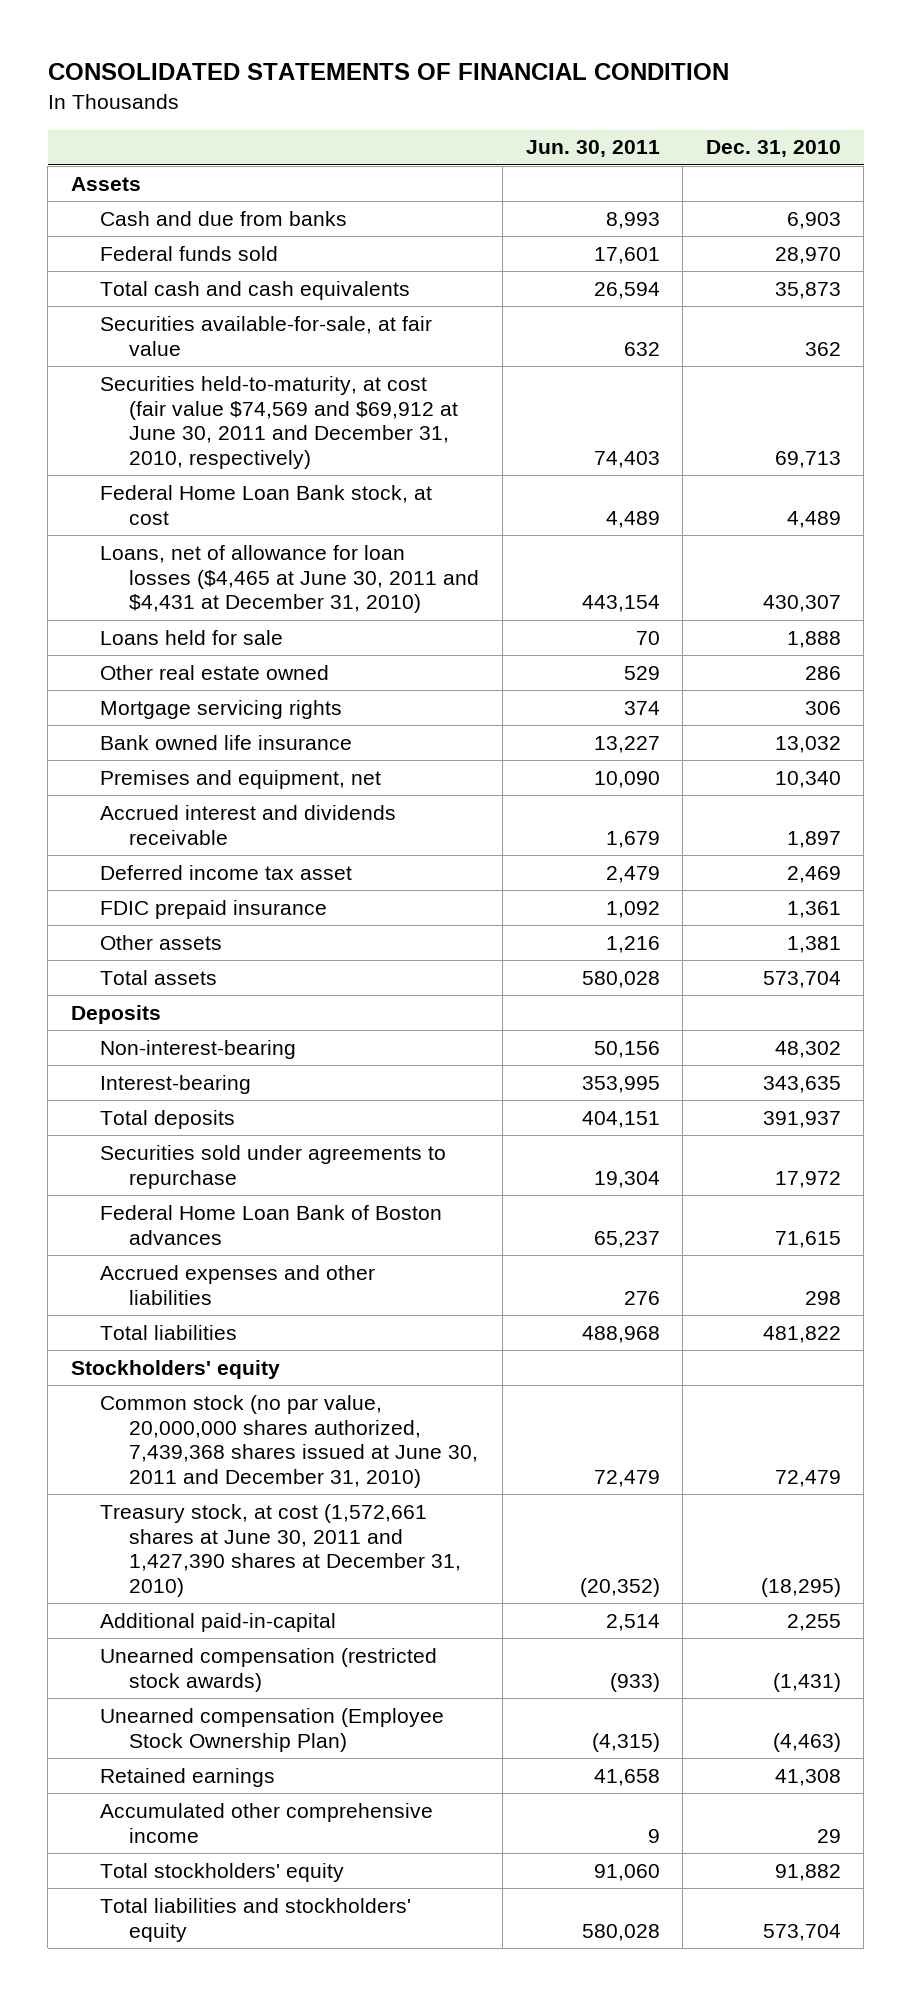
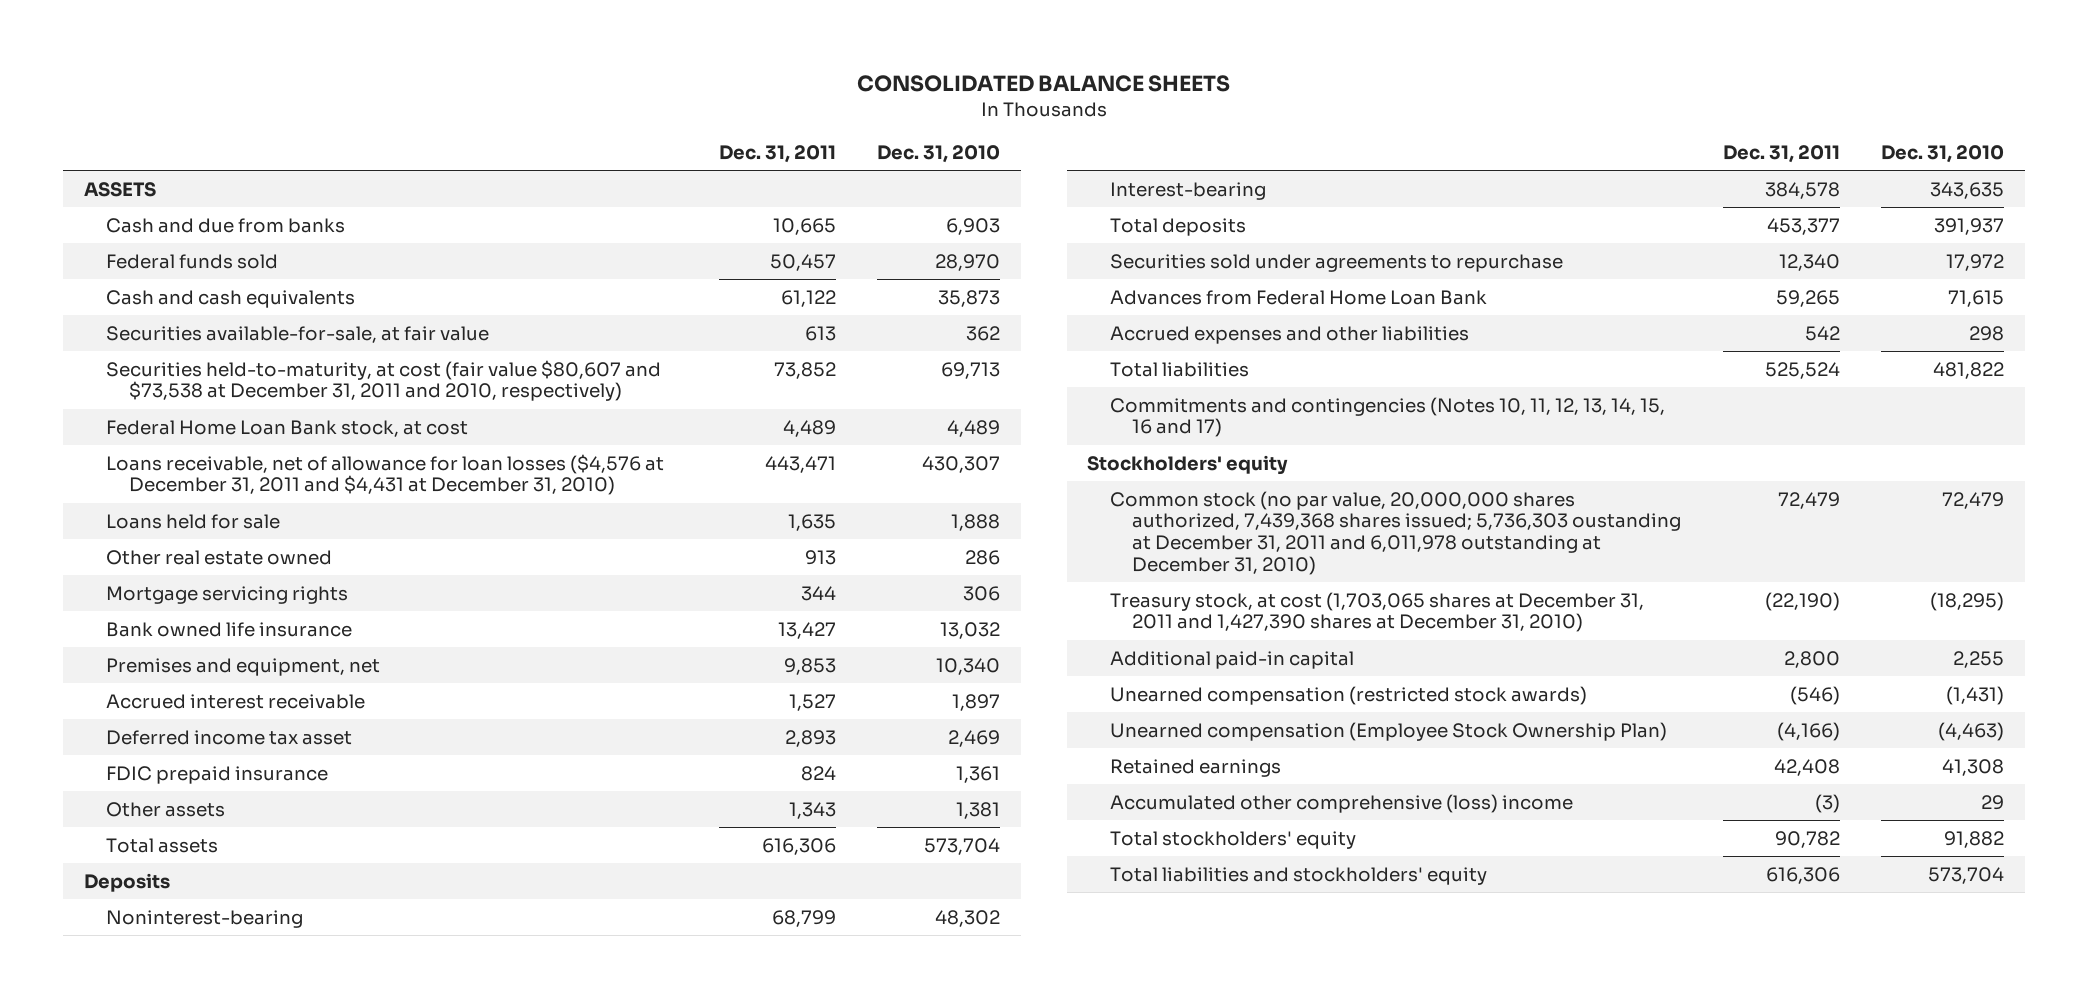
- CONSOLIDATED STATEMENTS OF FINANCIAL CONDITION
+ CONSOLIDATED BALANCE SHEETS
- | Jun. 30, 2011 | Dec. 31, 2010
+ | Dec. 31, 2011 | Dec. 31, 2010
- Assets
+ ASSETS
- Total cash and cash equivalents | 26,594 | 35,873
+ Cash and cash equivalents | 61,122 | 35,873
- Securities held-to-maturity, at cost (fair value $74,569 and $69,912 at June 30, 2011 and December 31, 2010, respectively) | 74,403 | 69,713
+ Securities held-to-maturity, at cost (fair value $80,607 and $73,538 at December 31, 2011 and 2010, respectively) | 73,852 | 69,713
- Loans, net of allowance for loan losses ($4,465 at June 30, 2011 and $4,431 at December 31, 2010) | 443,154 | 430,307
+ Loans receivable, net of allowance for loan losses ($4,576 at December 31, 2011 and $4,431 at December 31, 2010) | 443,471 | 430,307
- Accrued interest and dividends receivable | 1,679 | 1,897
+ Accrued interest receivable | 1,527 | 1,897
- Non-interest-bearing | 50,156 | 48,302
+ Noninterest-bearing | 68,799 | 48,302
- Federal Home Loan Bank of Boston advances | 65,237 | 71,615
+ Advances from Federal Home Loan Bank | 59,265 | 71,615
+ Commitments and contingencies (Notes 10, 11, 12, 13, 14, 15, 16 and 17)
- Common stock (no par value, 20,000,000 shares authorized, 7,439,368 shares issued at June 30, 2011 and December 31, 2010) | 72,479 | 72,479
- Treasury stock, at cost (1,572,661 shares at June 30, 2011 and 1,427,390 shares at December 31, 2010) | (20,352) | (18,295)
- Additional paid-in-capital | 2,514 | 2,255
+ Common stock (no par value, 20,000,000 shares authorized, 7,439,368 shares issued; 5,736,303 oustanding at December 31, 2011 and 6,011,978 outstanding at December 31, 2010) | 72,479 | 72,479
+ Treasury stock, at cost (1,703,065 shares at December 31, 2011 and 1,427,390 shares at December 31, 2010) | (22,190) | (18,295)
+ Additional paid-in capital | 2,800 | 2,255
- Accumulated other comprehensive income | 9 | 29
+ Accumulated other comprehensive (loss) income | (3) | 29

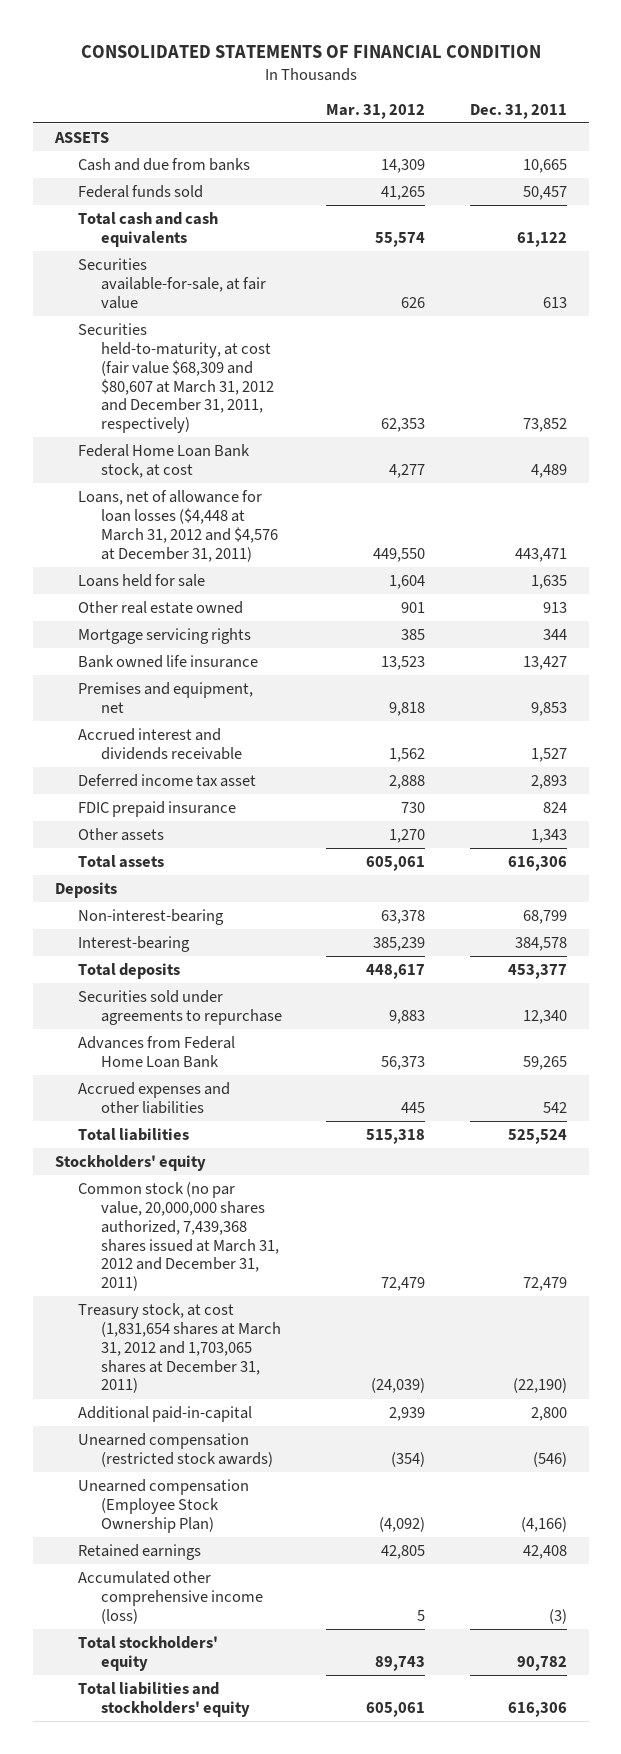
- CONSOLIDATED BALANCE SHEETS
+ CONSOLIDATED STATEMENTS OF FINANCIAL CONDITION
- | Dec. 31, 2011 | Dec. 31, 2010
+ | Mar. 31, 2012 | Dec. 31, 2011
- Cash and cash equivalents | 61,122 | 35,873
+ Total cash and cash equivalents | 55,574 | 61,122
- Securities held-to-maturity, at cost (fair value $80,607 and $73,538 at December 31, 2011 and 2010, respectively) | 73,852 | 69,713
+ Securities held-to-maturity, at cost (fair value $68,309 and $80,607 at March 31, 2012 and December 31, 2011, respectively) | 62,353 | 73,852
- Loans receivable, net of allowance for loan losses ($4,576 at December 31, 2011 and $4,431 at December 31, 2010) | 443,471 | 430,307
+ Loans, net of allowance for loan losses ($4,448 at March 31, 2012 and $4,576 at December 31, 2011) | 449,550 | 443,471
- Accrued interest receivable | 1,527 | 1,897
+ Accrued interest and dividends receivable | 1,562 | 1,527
- Noninterest-bearing | 68,799 | 48,302
+ Non-interest-bearing | 63,378 | 68,799
- Commitments and contingencies (Notes 10, 11, 12, 13, 14, 15, 16 and 17)
- Common stock (no par value, 20,000,000 shares authorized, 7,439,368 shares issued; 5,736,303 oustanding at December 31, 2011 and 6,011,978 outstanding at December 31, 2010) | 72,479 | 72,479
- Treasury stock, at cost (1,703,065 shares at December 31, 2011 and 1,427,390 shares at December 31, 2010) | (22,190) | (18,295)
- Additional paid-in capital | 2,800 | 2,255
+ Common stock (no par value, 20,000,000 shares authorized, 7,439,368 shares issued at March 31, 2012 and December 31, 2011) | 72,479 | 72,479
+ Treasury stock, at cost (1,831,654 shares at March 31, 2012 and 1,703,065 shares at December 31, 2011) | (24,039) | (22,190)
+ Additional paid-in-capital | 2,939 | 2,800
- Accumulated other comprehensive (loss) income | (3) | 29
+ Accumulated other comprehensive income (loss) | 5 | (3)

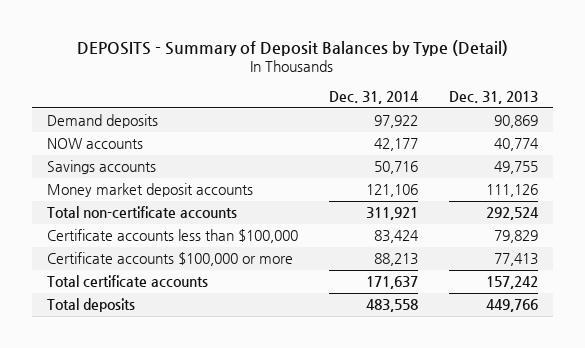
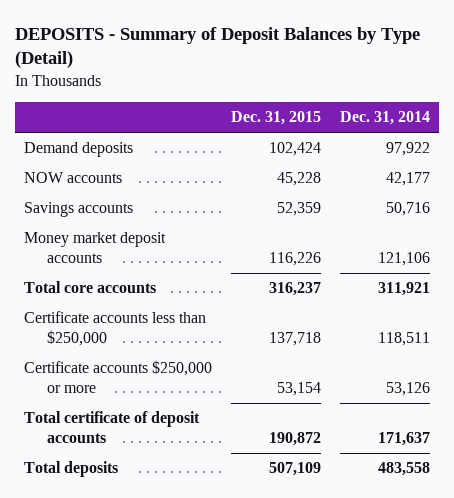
- | Dec. 31, 2014 | Dec. 31, 2013
+ | Dec. 31, 2015 | Dec. 31, 2014
- Total non-certificate accounts | 311,921 | 292,524
- Certificate accounts less than $100,000 | 83,424 | 79,829
- Certificate accounts $100,000 or more | 88,213 | 77,413
- Total certificate accounts | 171,637 | 157,242
+ Total core accounts | 316,237 | 311,921
+ Certificate accounts less than $250,000 | 137,718 | 118,511
+ Certificate accounts $250,000 or more | 53,154 | 53,126
+ Total certificate of deposit accounts | 190,872 | 171,637

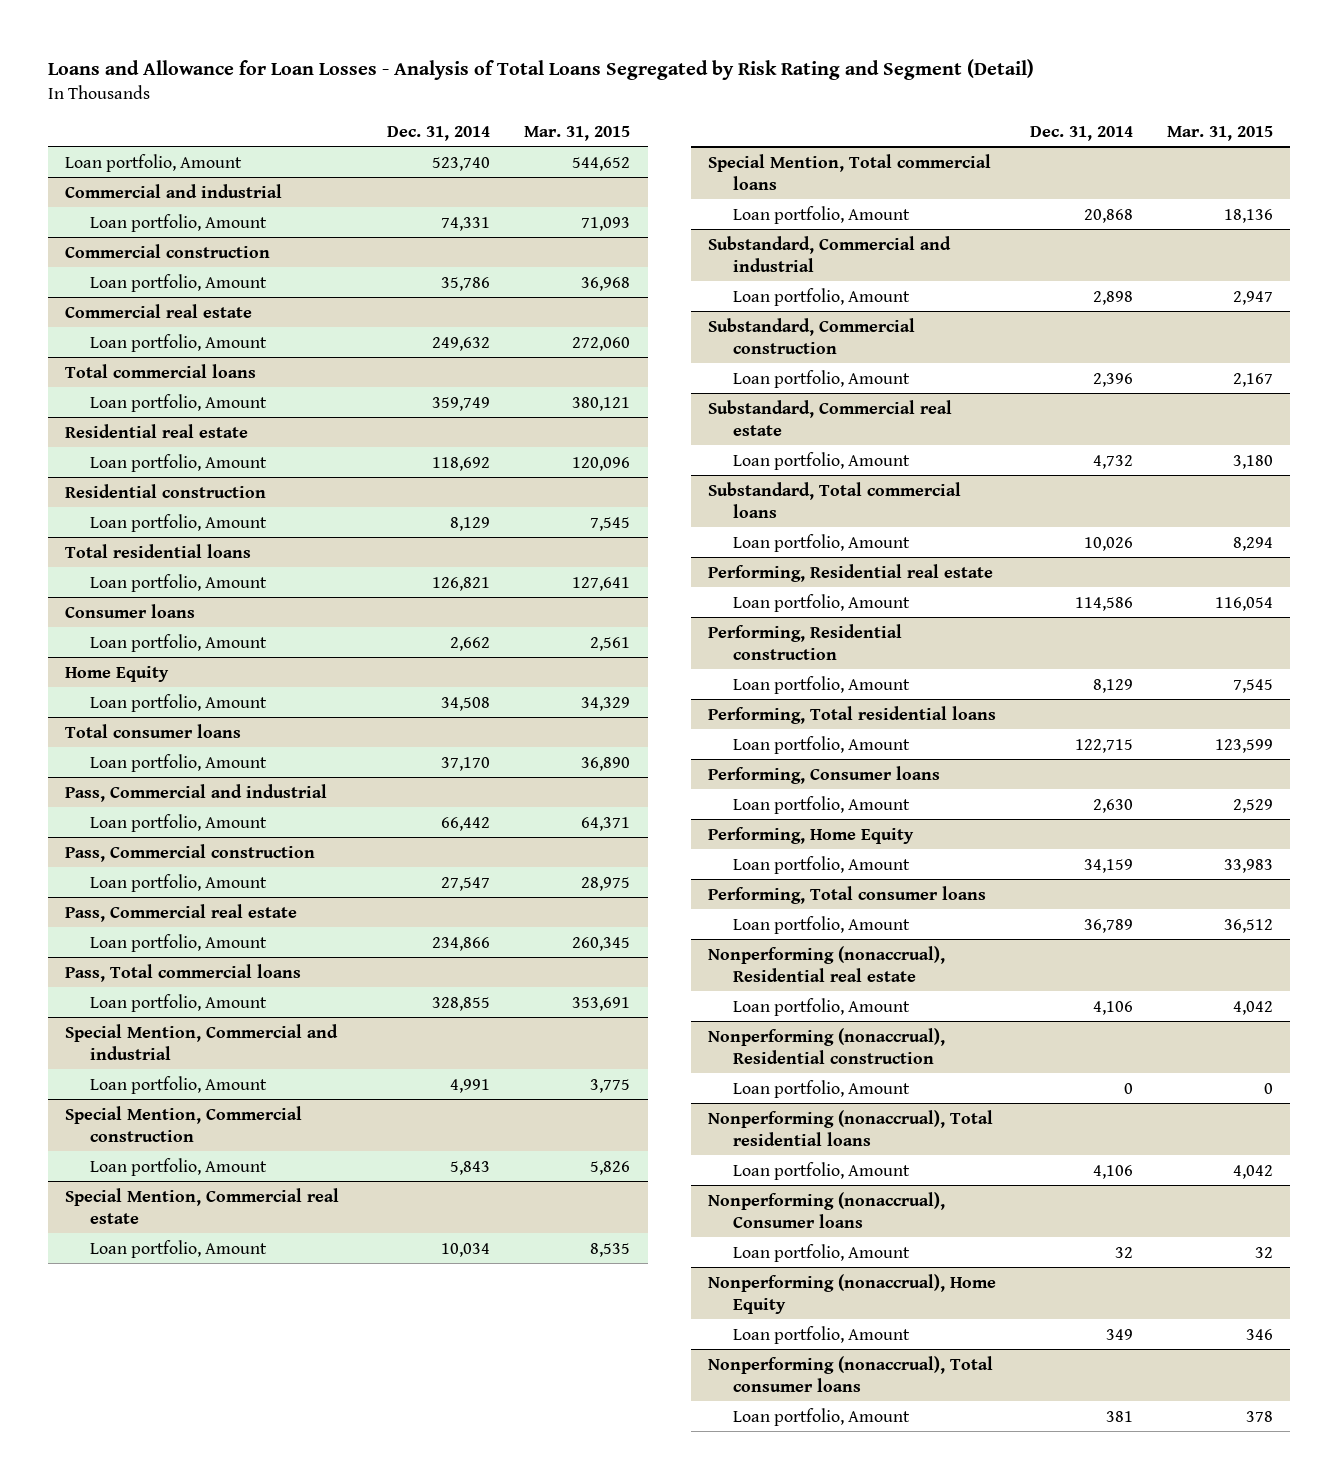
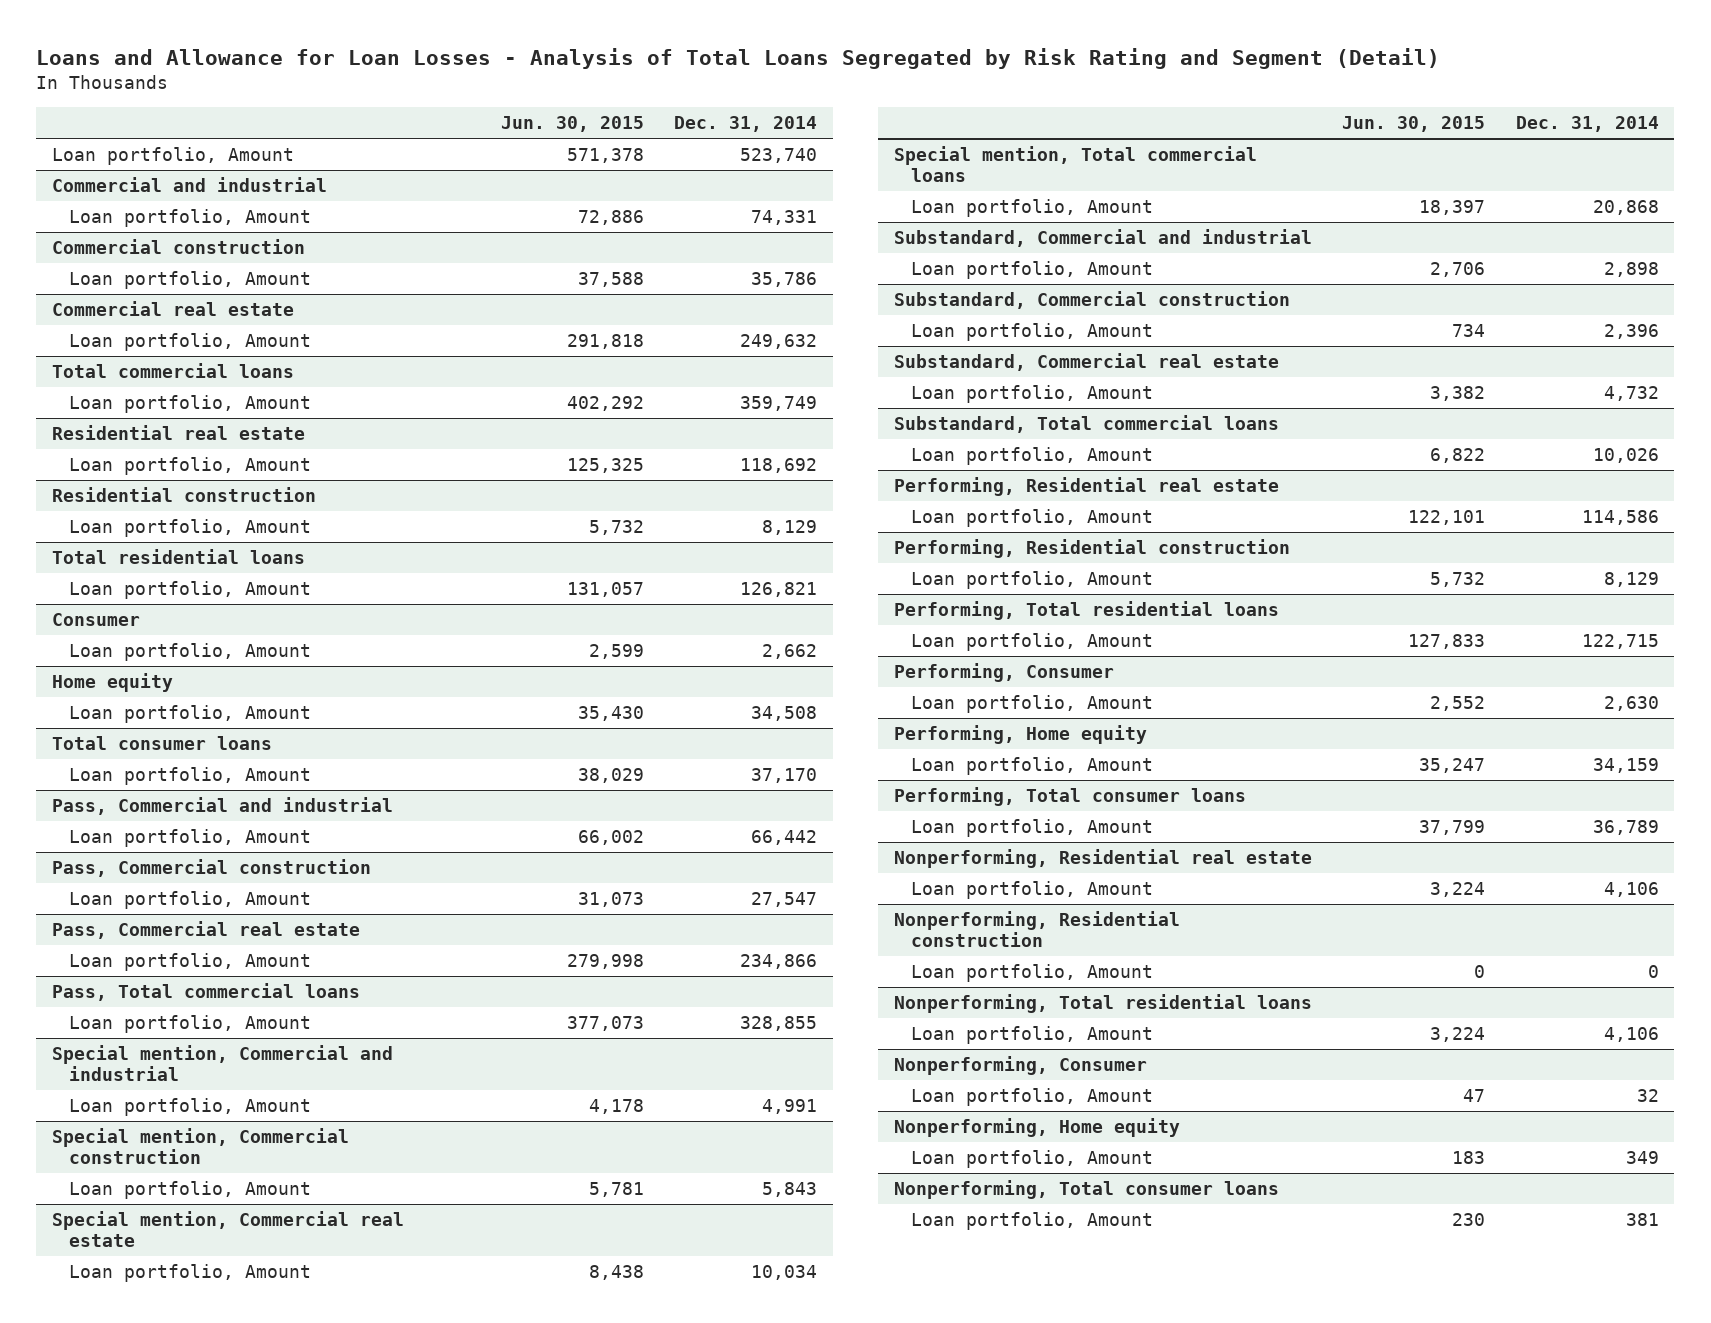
- | Dec. 31, 2014 | Mar. 31, 2015
+ | Jun. 30, 2015 | Dec. 31, 2014
- Consumer loans
+ Consumer
- Home Equity
+ Home equity
- Special Mention, Commercial and industrial
+ Special mention, Commercial and industrial
- Special Mention, Commercial construction
+ Special mention, Commercial construction
- Special Mention, Commercial real estate
+ Special mention, Commercial real estate
- Special Mention, Total commercial loans
+ Special mention, Total commercial loans
- Performing, Consumer loans
+ Performing, Consumer
- Performing, Home Equity
+ Performing, Home equity
- Nonperforming (nonaccrual), Residential real estate
+ Nonperforming, Residential real estate
- Nonperforming (nonaccrual), Residential construction
+ Nonperforming, Residential construction
- Nonperforming (nonaccrual), Total residential loans
+ Nonperforming, Total residential loans
- Nonperforming (nonaccrual), Consumer loans
+ Nonperforming, Consumer
- Nonperforming (nonaccrual), Home Equity
+ Nonperforming, Home equity
- Nonperforming (nonaccrual), Total consumer loans
+ Nonperforming, Total consumer loans

